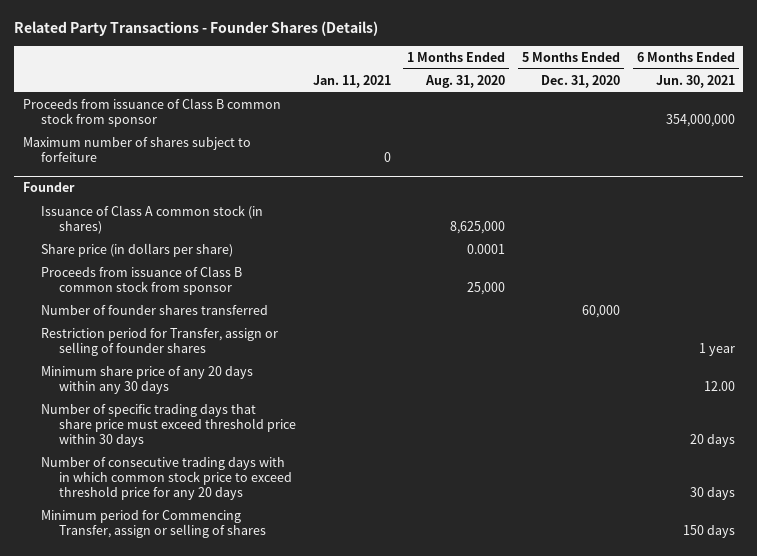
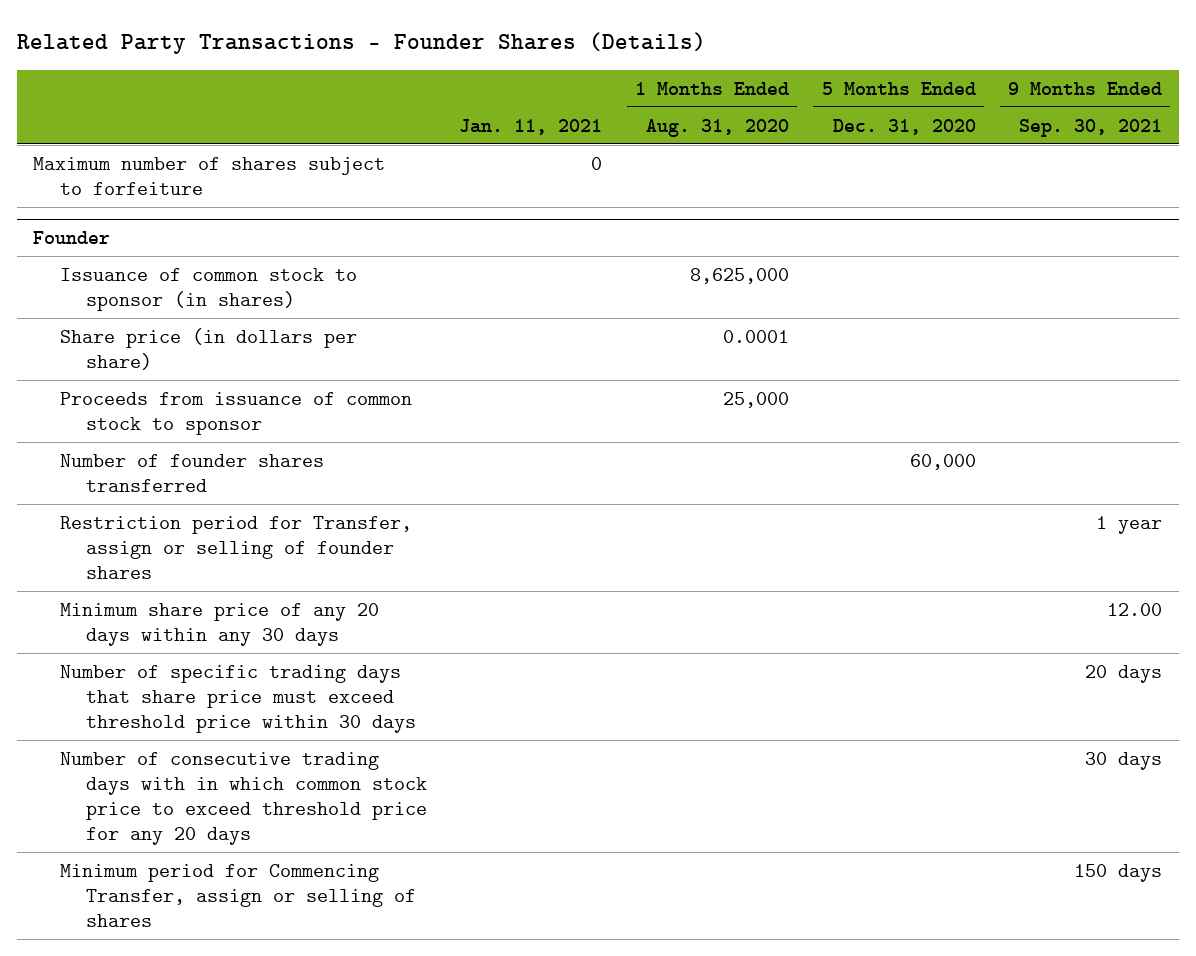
- | Jan. 11, 2021 | 1 Months Ended Aug. 31, 2020 | 5 Months Ended Dec. 31, 2020 | 6 Months Ended Jun. 30, 2021
+ | Jan. 11, 2021 | 1 Months Ended Aug. 31, 2020 | 5 Months Ended Dec. 31, 2020 | 9 Months Ended Sep. 30, 2021
- Proceeds from issuance of Class B common stock from sponsor | | | | 354,000,000
@ Founder
- Issuance of Class A common stock (in shares) | | 8,625,000 | |
+ Issuance of common stock to sponsor (in shares) | | 8,625,000 | |
- Proceeds from issuance of Class B common stock from sponsor | | 25,000 | |
+ Proceeds from issuance of common stock to sponsor | | 25,000 | |

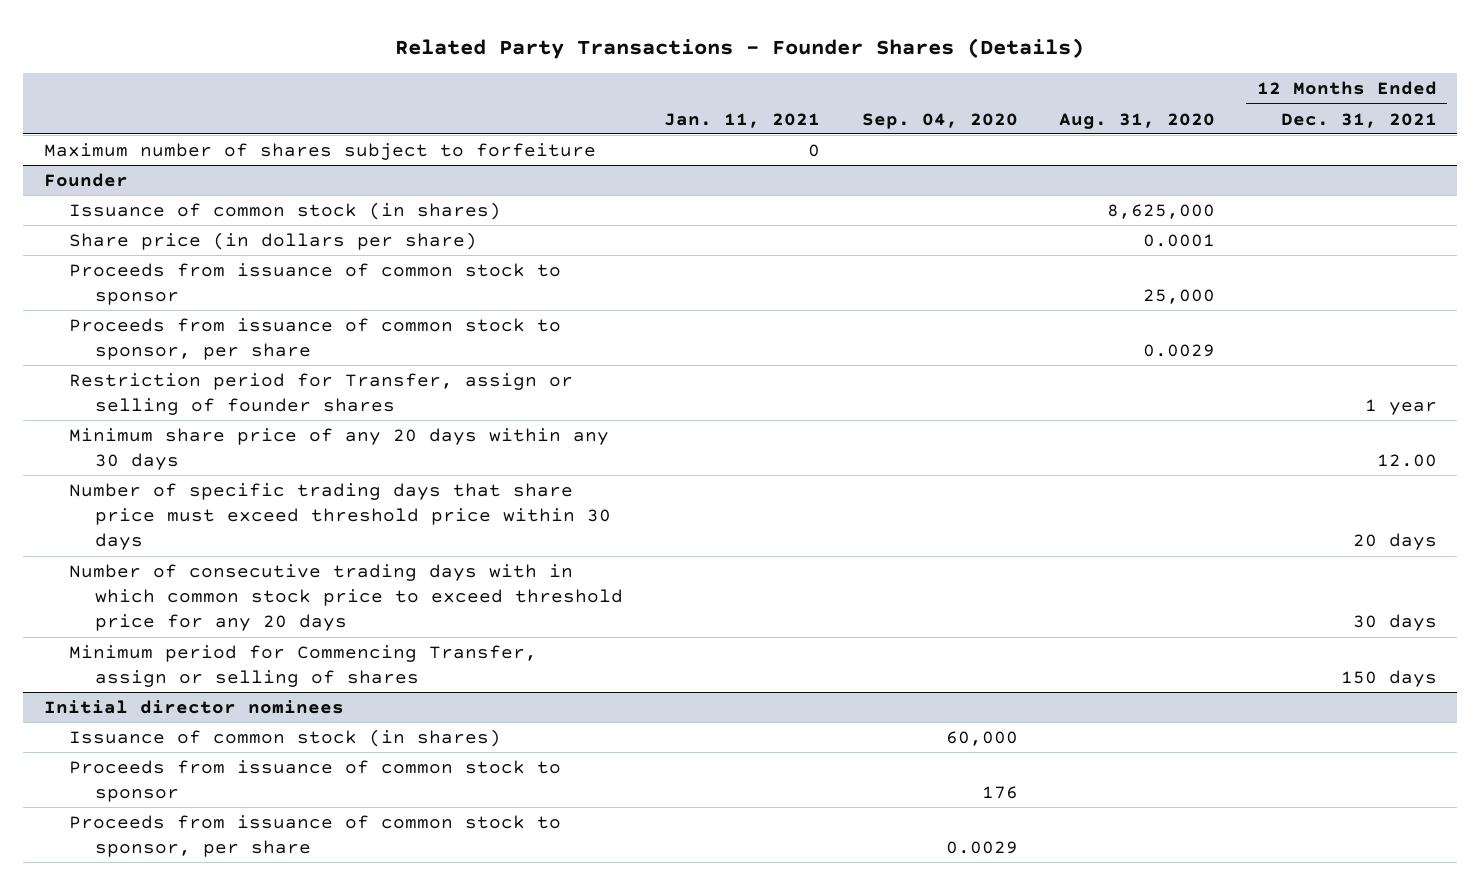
- | Jan. 11, 2021 | 1 Months Ended Aug. 31, 2020 | 5 Months Ended Dec. 31, 2020 | 9 Months Ended Sep. 30, 2021
+ | Jan. 11, 2021 | Sep. 04, 2020 | Aug. 31, 2020 | 12 Months Ended Dec. 31, 2021
@ Founder
- Issuance of common stock to sponsor (in shares) | | 8,625,000 | |
+ Issuance of common stock (in shares) | | | 8,625,000 |
- Number of founder shares transferred | | | 60,000 |
+ Proceeds from issuance of common stock to sponsor, per share | | | 0.0029 |
+ Initial director nominees
+ Issuance of common stock (in shares) | | 60,000 | |
+ Proceeds from issuance of common stock to sponsor | | 176 | |
+ Proceeds from issuance of common stock to sponsor, per share | | 0.0029 | |

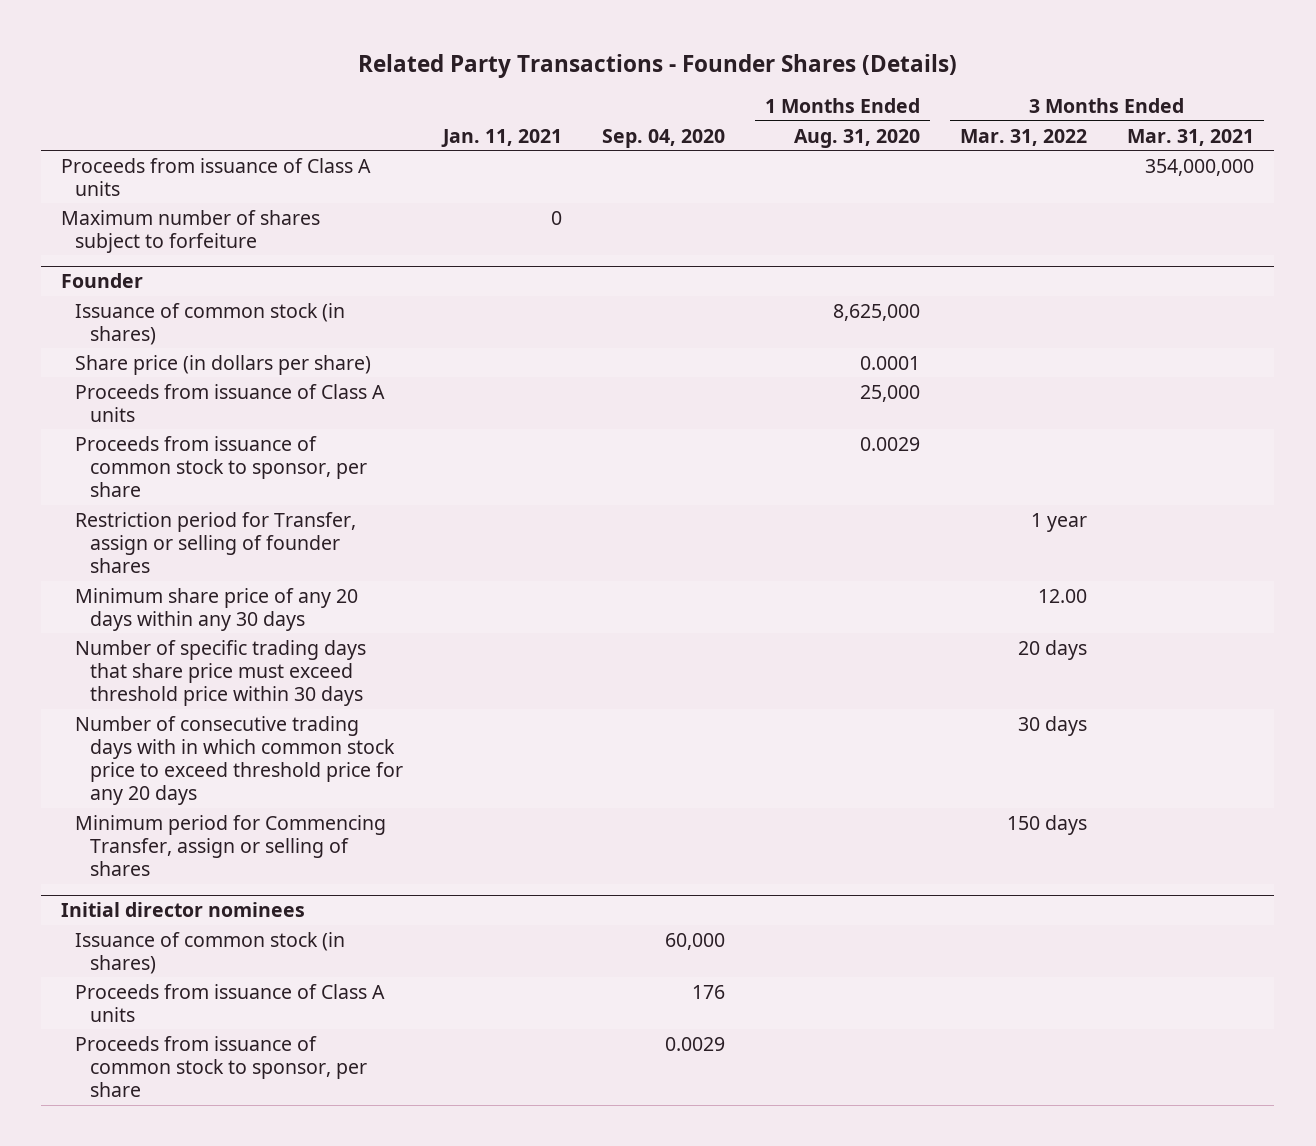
- | Jan. 11, 2021 | Sep. 04, 2020 | Aug. 31, 2020 | 12 Months Ended Dec. 31, 2021
+ | Jan. 11, 2021 | Sep. 04, 2020 | 1 Months Ended Aug. 31, 2020 | 3 Months Ended Mar. 31, 2022 | 3 Months Ended Mar. 31, 2021
+ Proceeds from issuance of Class A units | | | | | 354,000,000
@ Founder
- Proceeds from issuance of common stock to sponsor | | | 25,000 |
+ Proceeds from issuance of Class A units | | | 25,000 | |
@ Initial director nominees
- Proceeds from issuance of common stock to sponsor | | 176 | |
+ Proceeds from issuance of Class A units | | 176 | | |

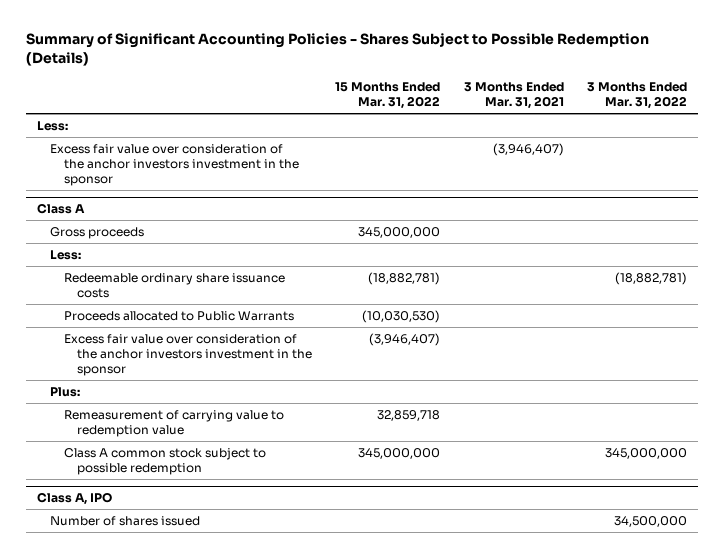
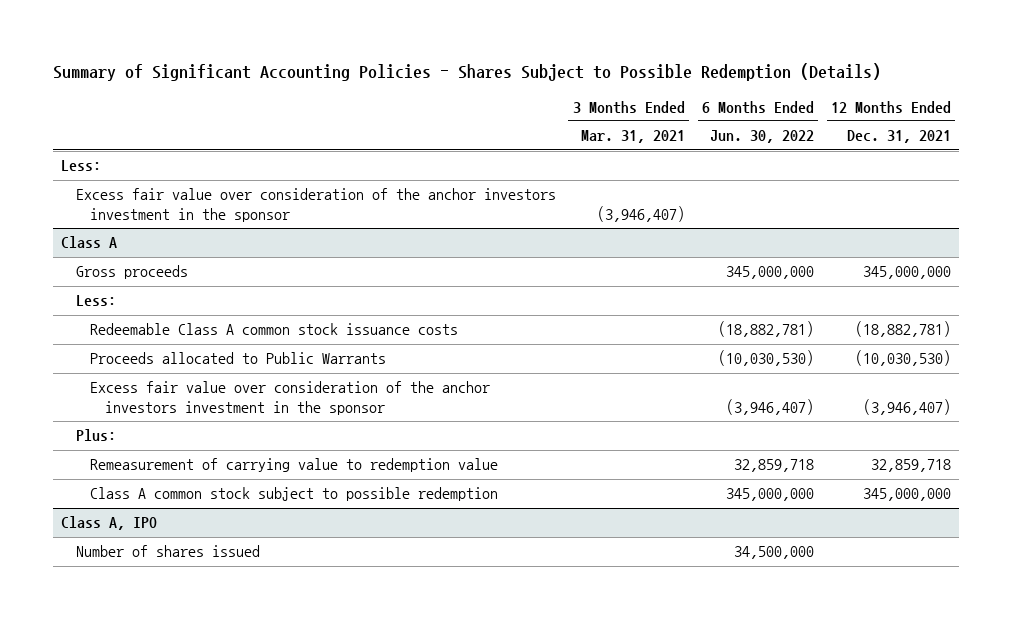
- | 15 Months Ended Mar. 31, 2022 | 3 Months Ended Mar. 31, 2021 | 3 Months Ended Mar. 31, 2022
+ | 3 Months Ended Mar. 31, 2021 | 6 Months Ended Jun. 30, 2022 | 12 Months Ended Dec. 31, 2021
@ Class A
- Redeemable ordinary share issuance costs | (18,882,781) | | (18,882,781)
+ Redeemable Class A common stock issuance costs | | (18,882,781) | (18,882,781)

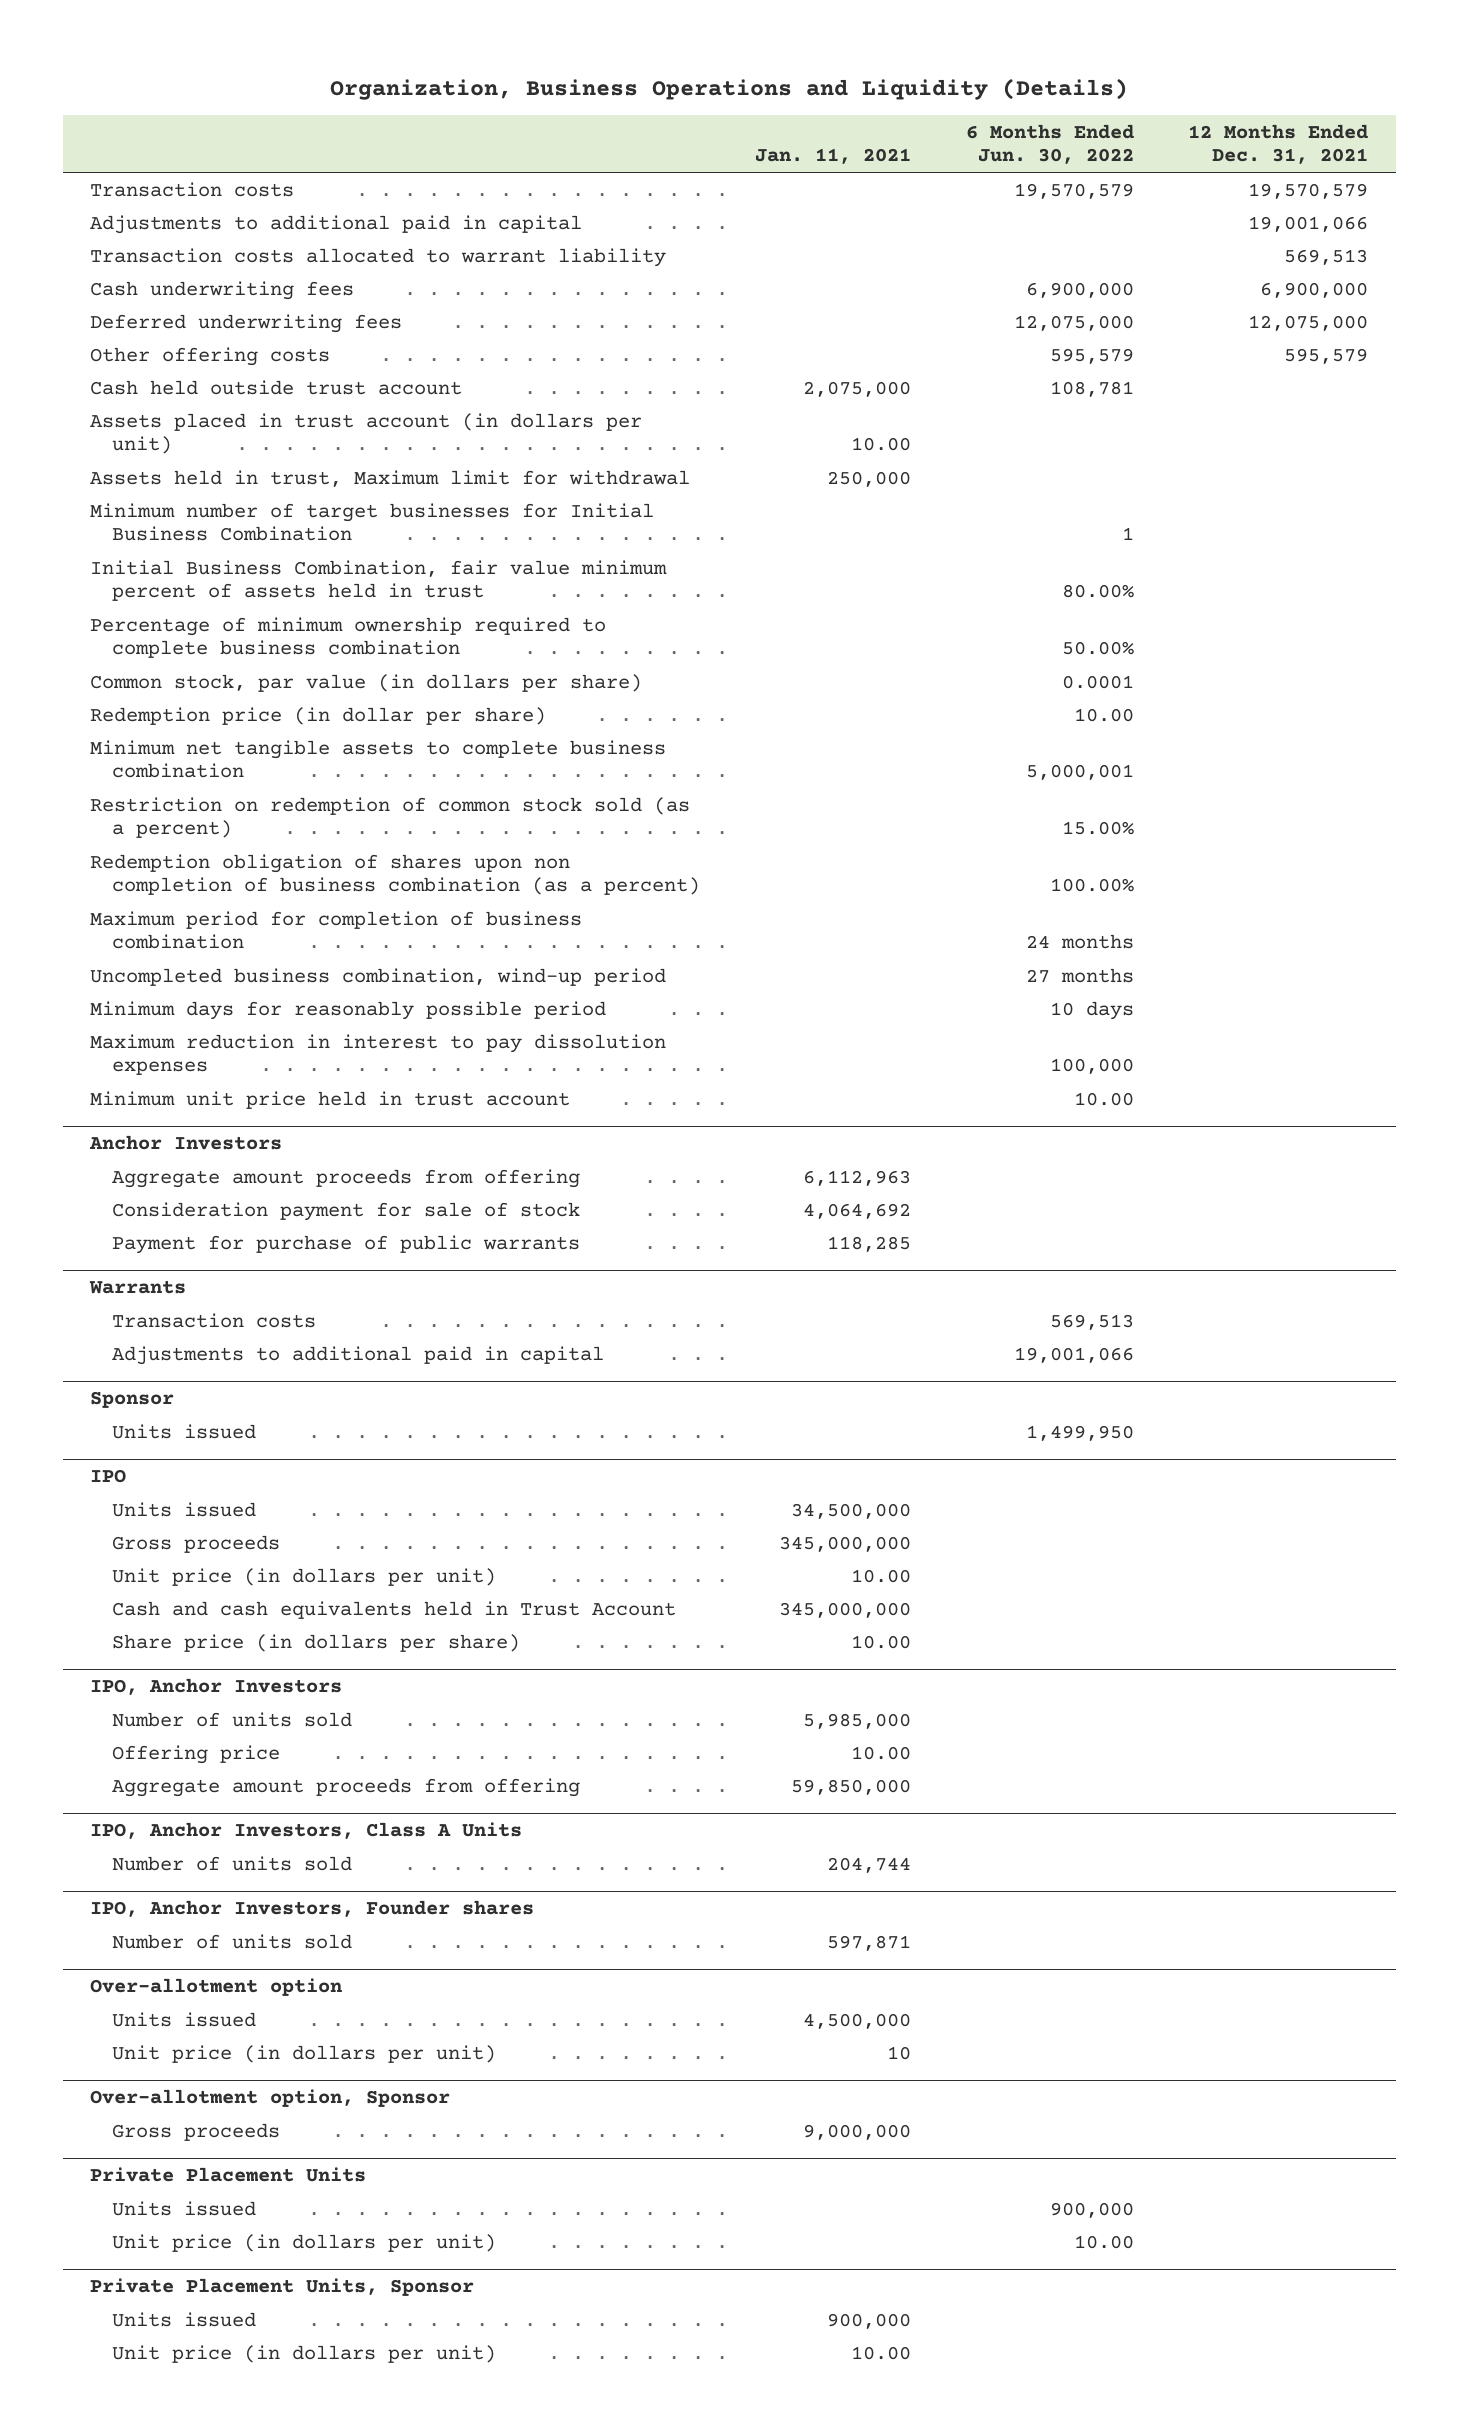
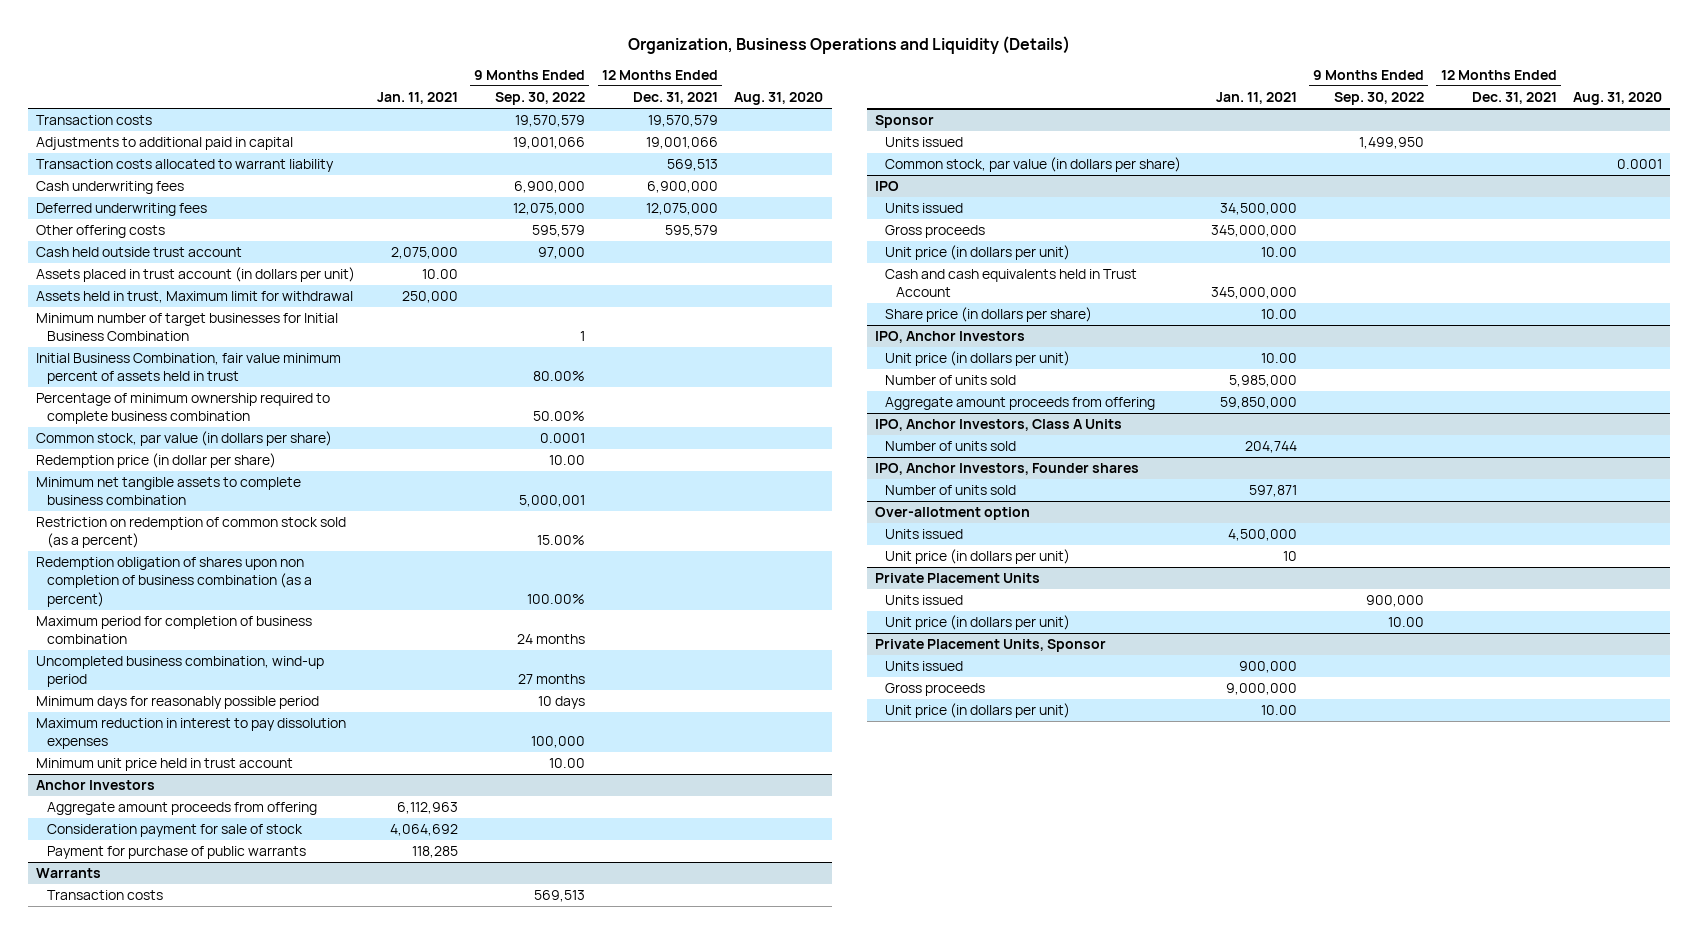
- | Jan. 11, 2021 | 6 Months Ended Jun. 30, 2022 | 12 Months Ended Dec. 31, 2021
+ | Jan. 11, 2021 | 9 Months Ended Sep. 30, 2022 | 12 Months Ended Dec. 31, 2021 | Aug. 31, 2020
@ Warrants
- Adjustments to additional paid in capital | | 19,001,066 |
@ Sponsor
+ Common stock, par value (in dollars per share) | | | | 0.0001
@ IPO, Anchor Investors
+ Unit price (in dollars per unit) | 10.00 | | |
- Offering price | 10.00 | |
- Over-allotment option, Sponsor
- Gross proceeds | 9,000,000 | |
@ Private Placement Units, Sponsor
+ Gross proceeds | 9,000,000 | | |

